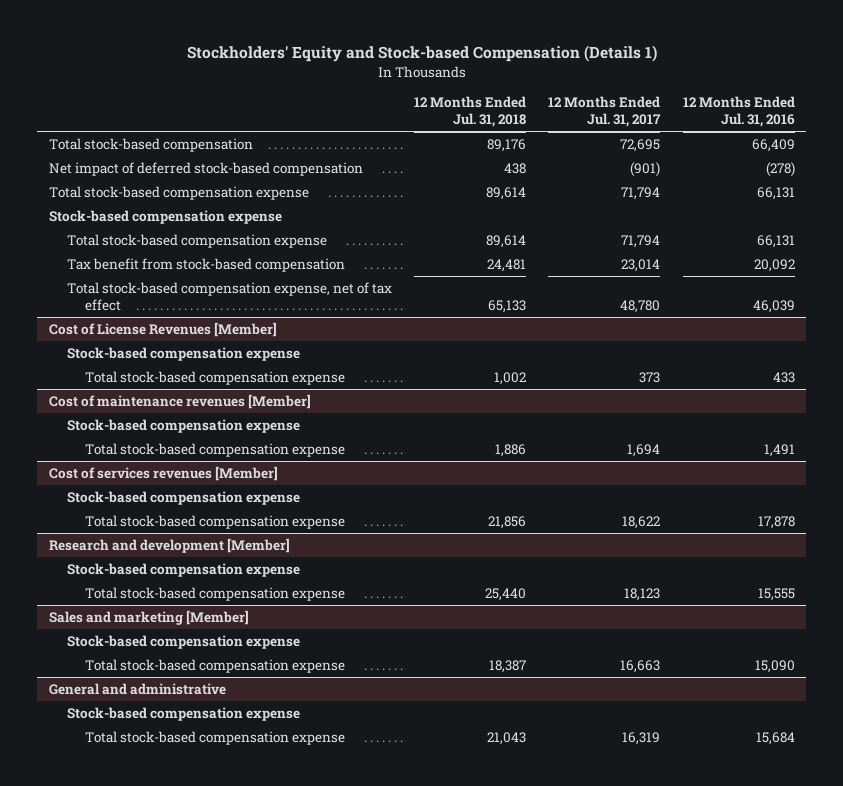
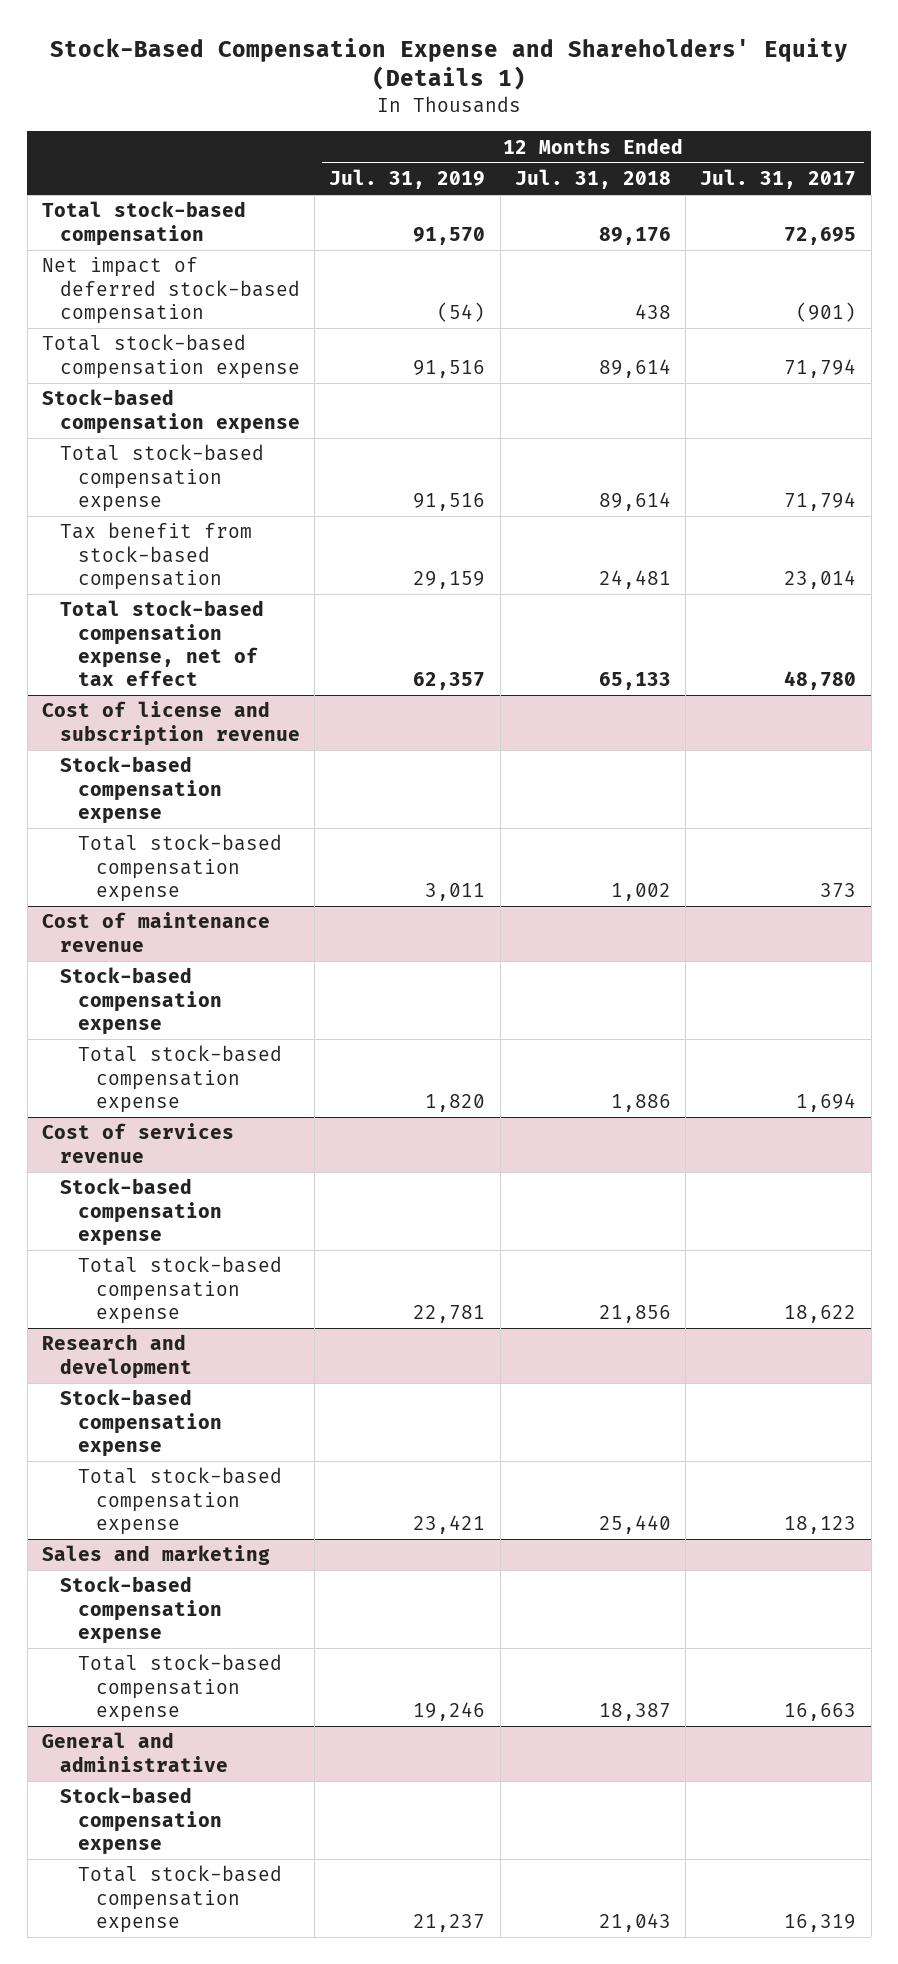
- Stockholders' Equity and Stock-based Compensation (Details 1)
+ Stock-Based Compensation Expense and Shareholders' Equity (Details 1)
- | 12 Months Ended Jul. 31, 2018 | 12 Months Ended Jul. 31, 2017 | 12 Months Ended Jul. 31, 2016
+ | 12 Months Ended Jul. 31, 2019 | 12 Months Ended Jul. 31, 2018 | 12 Months Ended Jul. 31, 2017
- Cost of License Revenues [Member]
+ Cost of license and subscription revenue
- Cost of maintenance revenues [Member]
+ Cost of maintenance revenue
- Cost of services revenues [Member]
+ Cost of services revenue
- Research and development [Member]
+ Research and development
- Sales and marketing [Member]
+ Sales and marketing

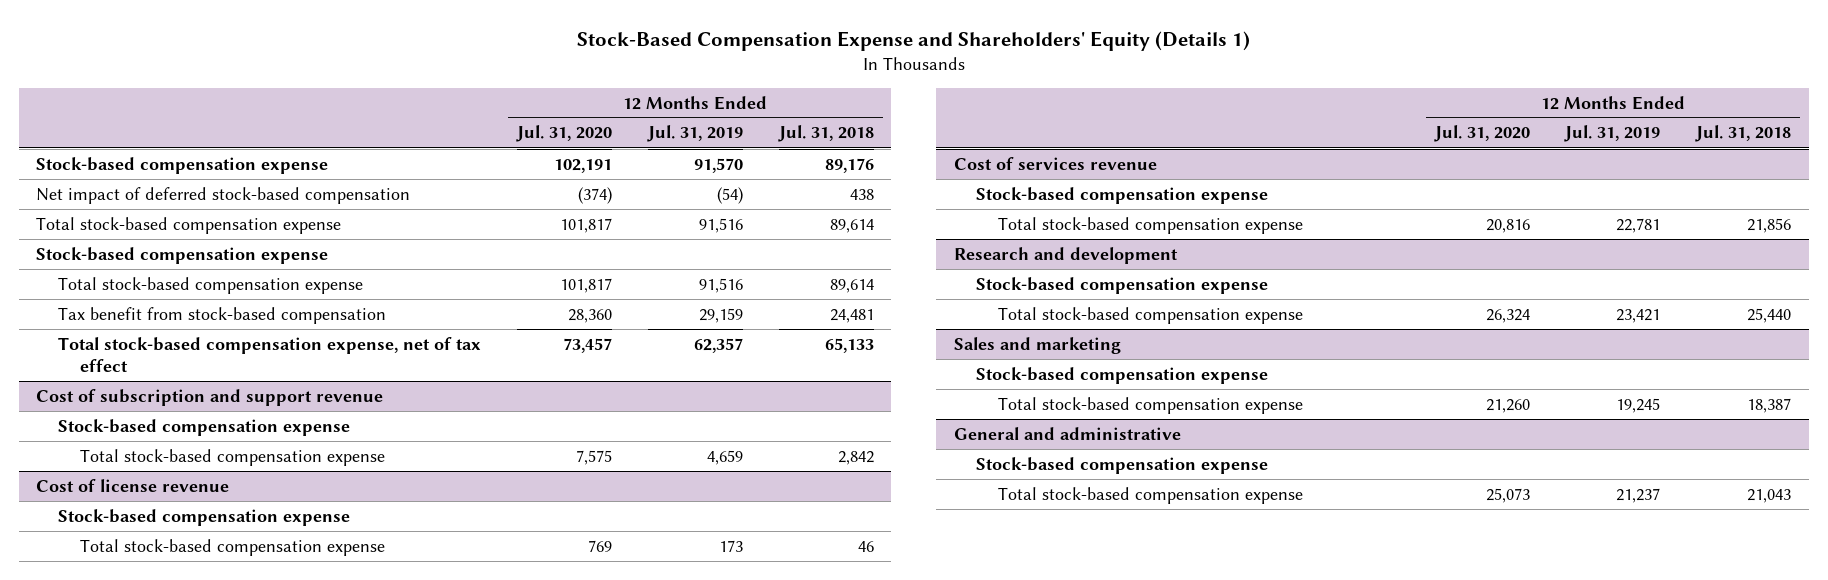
- | 12 Months Ended Jul. 31, 2019 | 12 Months Ended Jul. 31, 2018 | 12 Months Ended Jul. 31, 2017
+ | 12 Months Ended Jul. 31, 2020 | 12 Months Ended Jul. 31, 2019 | 12 Months Ended Jul. 31, 2018
- Total stock-based compensation | 91,570 | 89,176 | 72,695
+ Stock-based compensation expense | 102,191 | 91,570 | 89,176
- Cost of license and subscription revenue
+ Cost of subscription and support revenue
- Total stock-based compensation expense | 3,011 | 1,002 | 373
- Cost of maintenance revenue
+ Total stock-based compensation expense | 7,575 | 4,659 | 2,842
+ Cost of license revenue
- Total stock-based compensation expense | 1,820 | 1,886 | 1,694
+ Total stock-based compensation expense | 769 | 173 | 46
@ Sales and marketing
- Total stock-based compensation expense | 19,246 | 18,387 | 16,663
+ Total stock-based compensation expense | 21,260 | 19,245 | 18,387

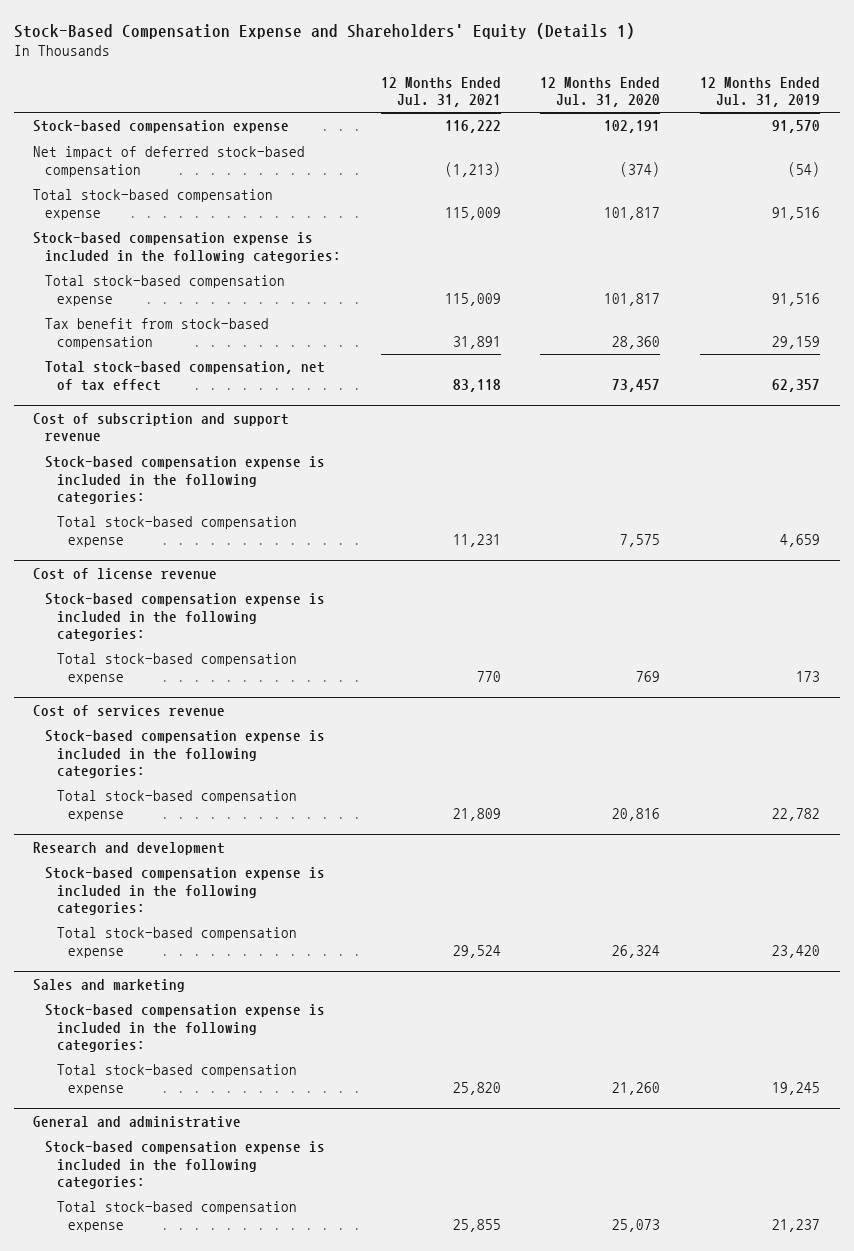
- | 12 Months Ended Jul. 31, 2020 | 12 Months Ended Jul. 31, 2019 | 12 Months Ended Jul. 31, 2018
+ | 12 Months Ended Jul. 31, 2021 | 12 Months Ended Jul. 31, 2020 | 12 Months Ended Jul. 31, 2019
- Stock-based compensation expense
+ Stock-based compensation expense is included in the following categories:
- Total stock-based compensation expense, net of tax effect | 73,457 | 62,357 | 65,133
+ Total stock-based compensation, net of tax effect | 83,118 | 73,457 | 62,357
@ Cost of subscription and support revenue
- Stock-based compensation expense
+ Stock-based compensation expense is included in the following categories:
@ Cost of license revenue
- Stock-based compensation expense
+ Stock-based compensation expense is included in the following categories:
@ Cost of services revenue
- Stock-based compensation expense
- Total stock-based compensation expense | 20,816 | 22,781 | 21,856
+ Stock-based compensation expense is included in the following categories:
+ Total stock-based compensation expense | 21,809 | 20,816 | 22,782
@ Research and development
- Stock-based compensation expense
- Total stock-based compensation expense | 26,324 | 23,421 | 25,440
+ Stock-based compensation expense is included in the following categories:
+ Total stock-based compensation expense | 29,524 | 26,324 | 23,420
@ Sales and marketing
- Stock-based compensation expense
+ Stock-based compensation expense is included in the following categories:
@ General and administrative
- Stock-based compensation expense
+ Stock-based compensation expense is included in the following categories:

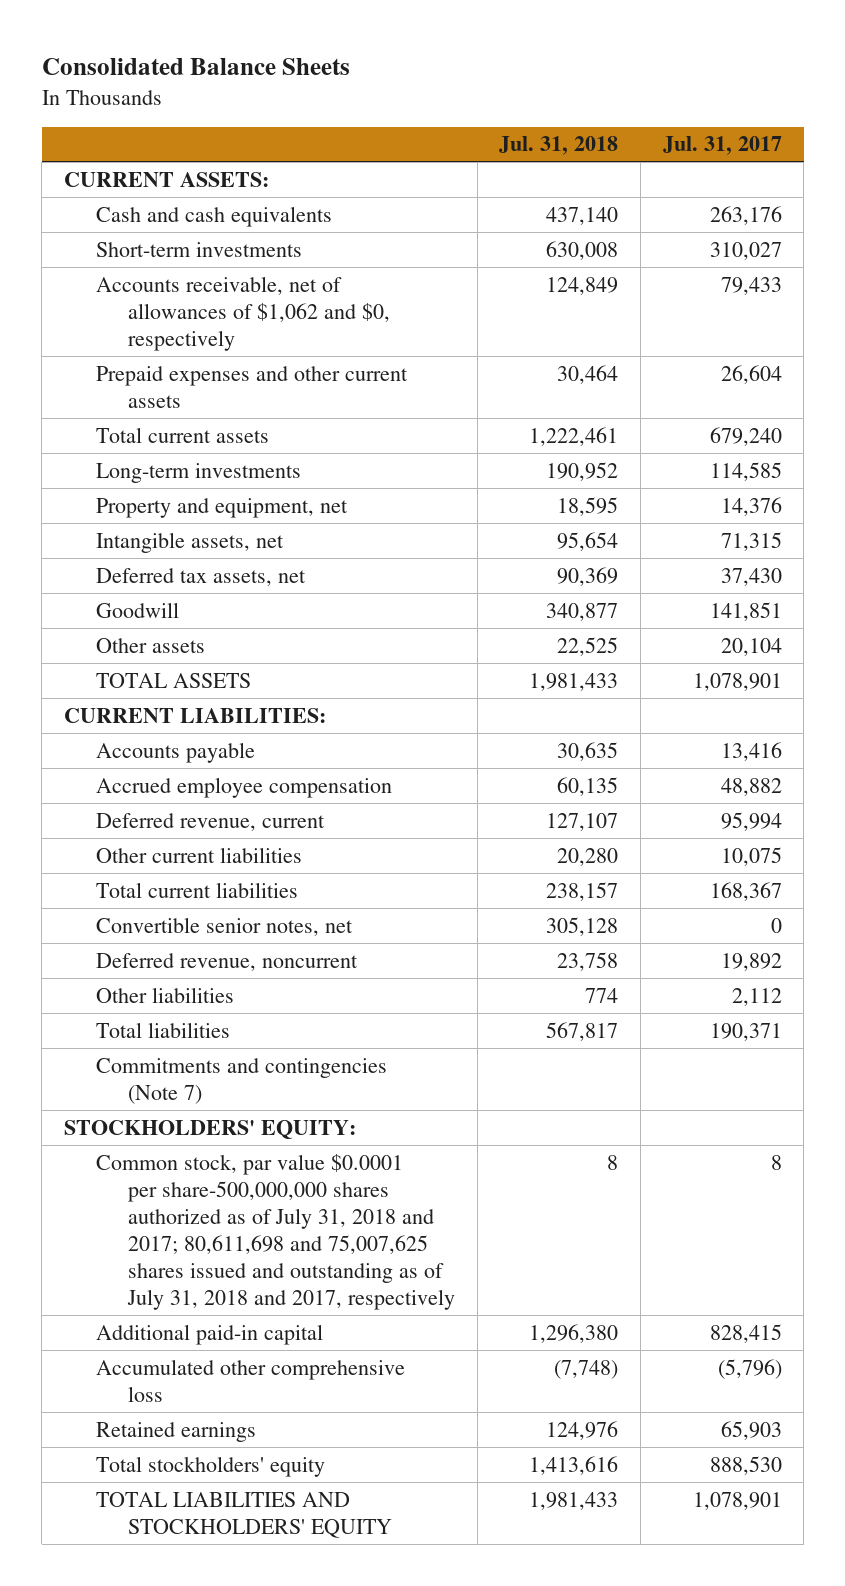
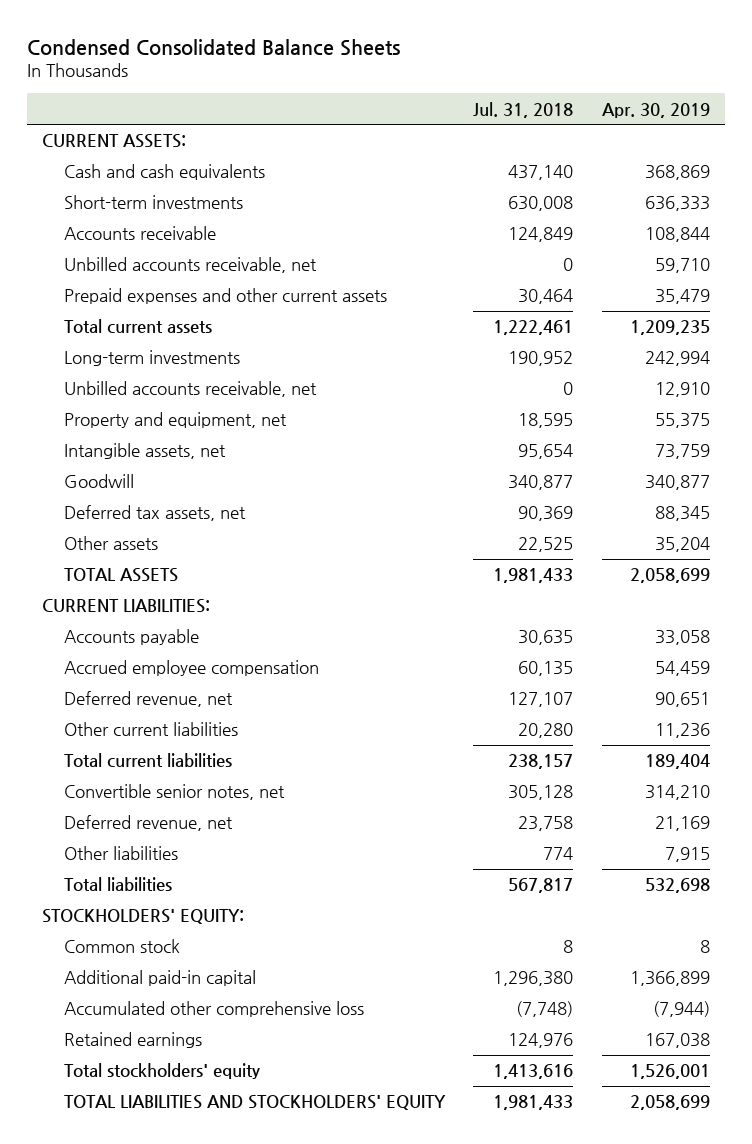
- Consolidated Balance Sheets
+ Condensed Consolidated Balance Sheets
- | Jul. 31, 2018 | Jul. 31, 2017
+ | Jul. 31, 2018 | Apr. 30, 2019
- Accounts receivable, net of allowances of $1,062 and $0, respectively | 124,849 | 79,433
+ Accounts receivable | 124,849 | 108,844
+ Unbilled accounts receivable, net | 0 | 59,710
+ Unbilled accounts receivable, net | 0 | 12,910
moved down: Deferred tax assets, net | 90,369 | 88,345
- Deferred revenue, current | 127,107 | 95,994
+ Deferred revenue, net | 127,107 | 90,651
- Deferred revenue, noncurrent | 23,758 | 19,892
+ Deferred revenue, net | 23,758 | 21,169
- Commitments and contingencies (Note 7)
- Common stock, par value $0.0001 per share-500,000,000 shares authorized as of July 31, 2018 and 2017; 80,611,698 and 75,007,625 shares issued and outstanding as of July 31, 2018 and 2017, respectively | 8 | 8
+ Common stock | 8 | 8

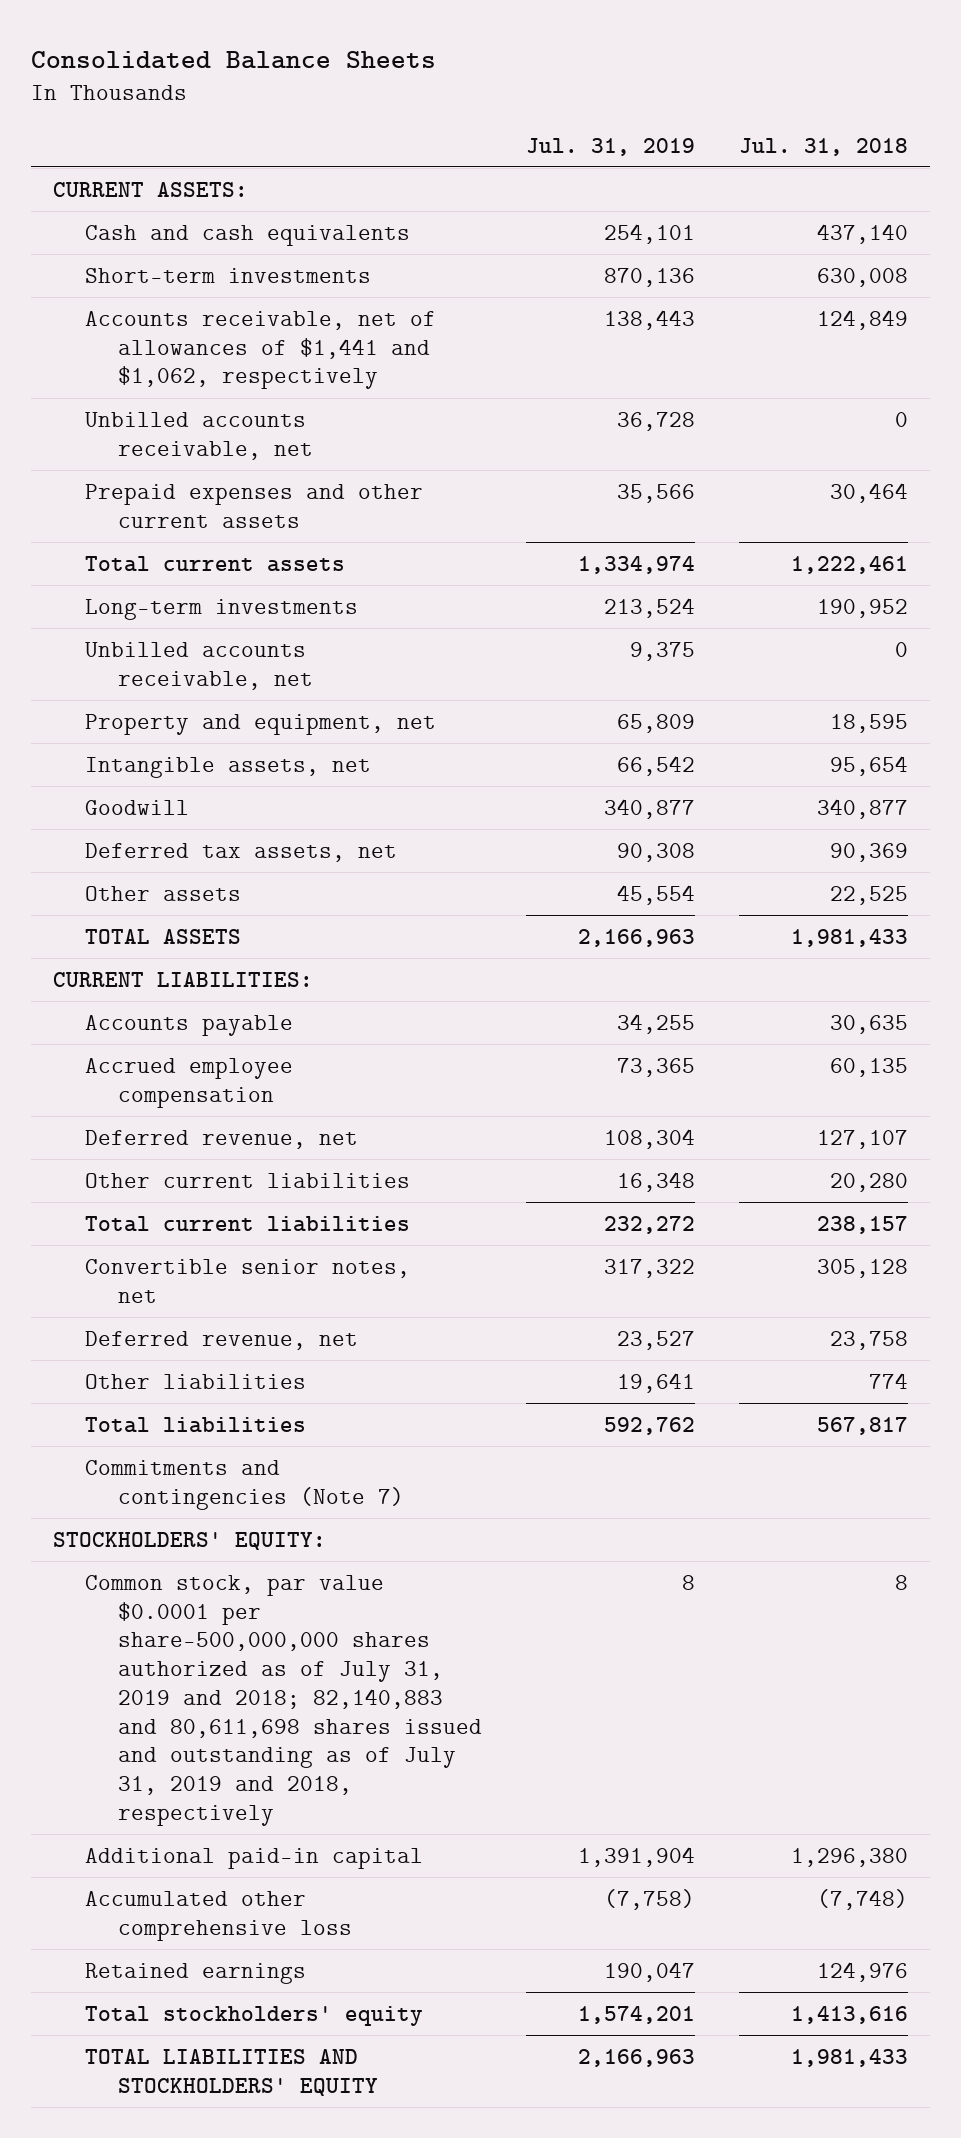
- Condensed Consolidated Balance Sheets
+ Consolidated Balance Sheets
- | Jul. 31, 2018 | Apr. 30, 2019
+ | Jul. 31, 2019 | Jul. 31, 2018
- Accounts receivable | 124,849 | 108,844
+ Accounts receivable, net of allowances of $1,441 and $1,062, respectively | 138,443 | 124,849
+ Commitments and contingencies (Note 7)
- Common stock | 8 | 8
+ Common stock, par value $0.0001 per share-500,000,000 shares authorized as of July 31, 2019 and 2018; 82,140,883 and 80,611,698 shares issued and outstanding as of July 31, 2019 and 2018, respectively | 8 | 8

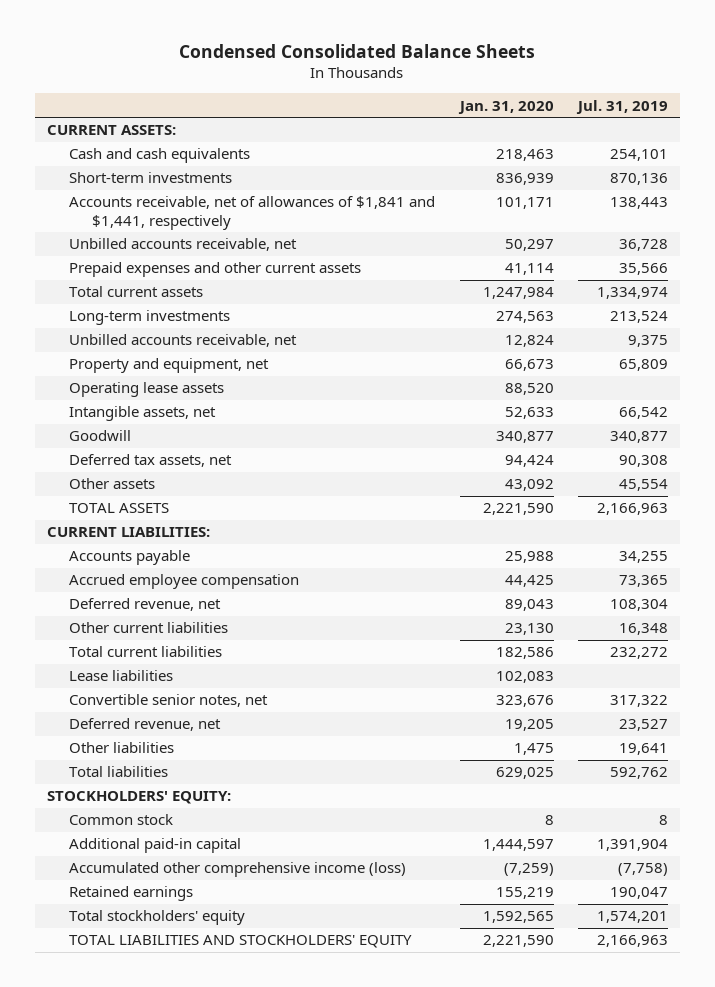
- Consolidated Balance Sheets
+ Condensed Consolidated Balance Sheets
- | Jul. 31, 2019 | Jul. 31, 2018
+ | Jan. 31, 2020 | Jul. 31, 2019
- Accounts receivable, net of allowances of $1,441 and $1,062, respectively | 138,443 | 124,849
+ Accounts receivable, net of allowances of $1,841 and $1,441, respectively | 101,171 | 138,443
+ Operating lease assets | 88,520 |
+ Lease liabilities | 102,083 |
- Commitments and contingencies (Note 7)
- Common stock, par value $0.0001 per share-500,000,000 shares authorized as of July 31, 2019 and 2018; 82,140,883 and 80,611,698 shares issued and outstanding as of July 31, 2019 and 2018, respectively | 8 | 8
+ Common stock | 8 | 8
- Accumulated other comprehensive loss | (7,758) | (7,748)
+ Accumulated other comprehensive income (loss) | (7,259) | (7,758)

